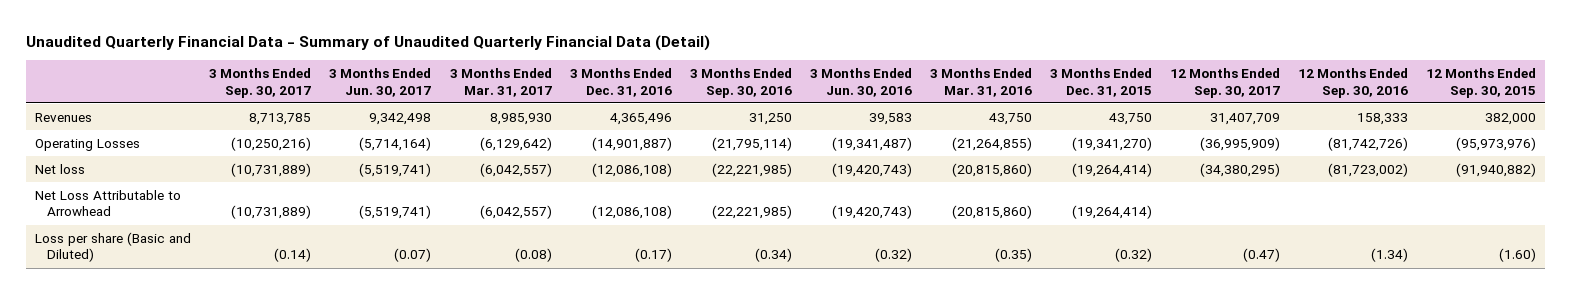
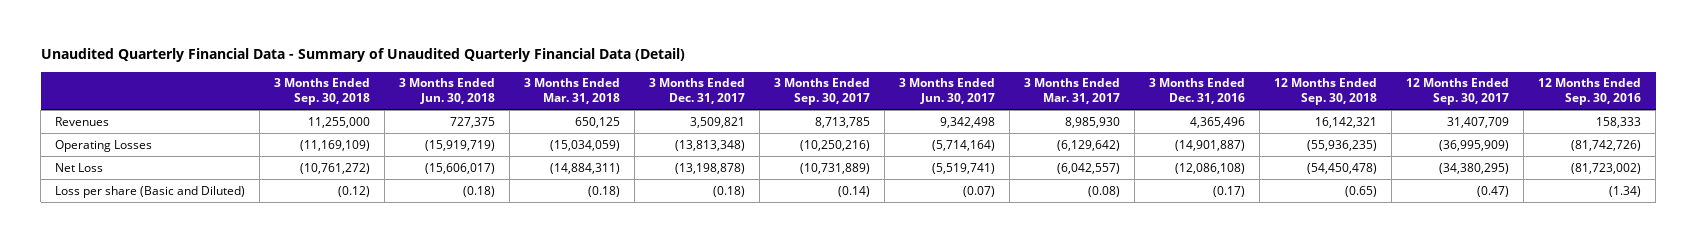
- | 3 Months Ended Sep. 30, 2017 | 3 Months Ended Jun. 30, 2017 | 3 Months Ended Mar. 31, 2017 | 3 Months Ended Dec. 31, 2016 | 3 Months Ended Sep. 30, 2016 | 3 Months Ended Jun. 30, 2016 | 3 Months Ended Mar. 31, 2016 | 3 Months Ended Dec. 31, 2015 | 12 Months Ended Sep. 30, 2017 | 12 Months Ended Sep. 30, 2016 | 12 Months Ended Sep. 30, 2015
+ | 3 Months Ended Sep. 30, 2018 | 3 Months Ended Jun. 30, 2018 | 3 Months Ended Mar. 31, 2018 | 3 Months Ended Dec. 31, 2017 | 3 Months Ended Sep. 30, 2017 | 3 Months Ended Jun. 30, 2017 | 3 Months Ended Mar. 31, 2017 | 3 Months Ended Dec. 31, 2016 | 12 Months Ended Sep. 30, 2018 | 12 Months Ended Sep. 30, 2017 | 12 Months Ended Sep. 30, 2016
- Net loss | (10,731,889) | (5,519,741) | (6,042,557) | (12,086,108) | (22,221,985) | (19,420,743) | (20,815,860) | (19,264,414) | (34,380,295) | (81,723,002) | (91,940,882)
- Net Loss Attributable to Arrowhead | (10,731,889) | (5,519,741) | (6,042,557) | (12,086,108) | (22,221,985) | (19,420,743) | (20,815,860) | (19,264,414) | | |
+ Net Loss | (10,761,272) | (15,606,017) | (14,884,311) | (13,198,878) | (10,731,889) | (5,519,741) | (6,042,557) | (12,086,108) | (54,450,478) | (34,380,295) | (81,723,002)

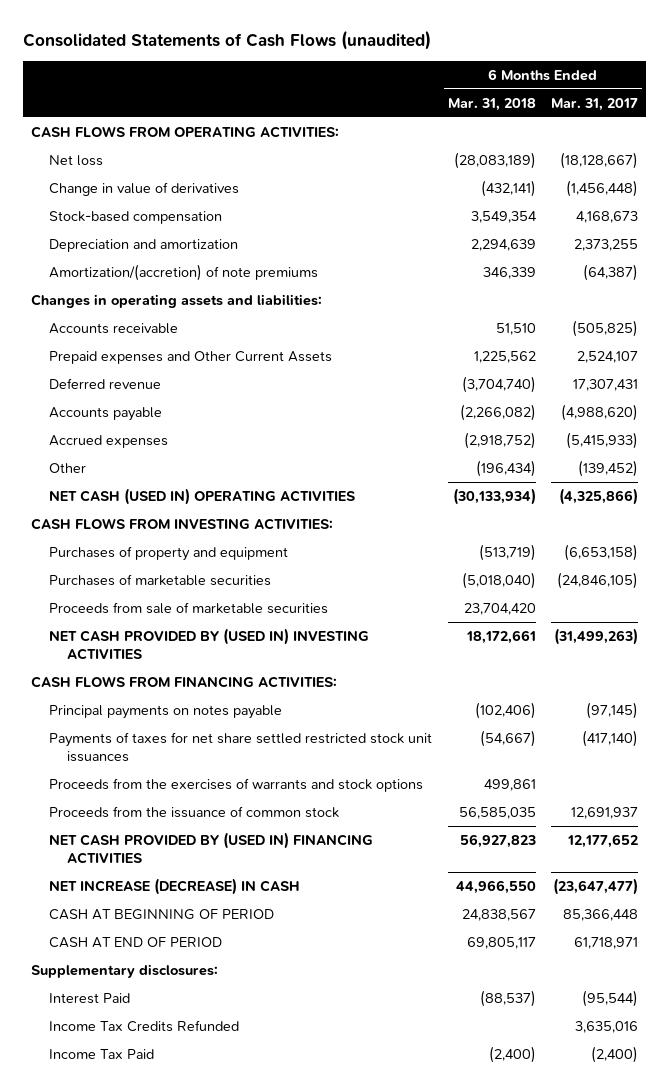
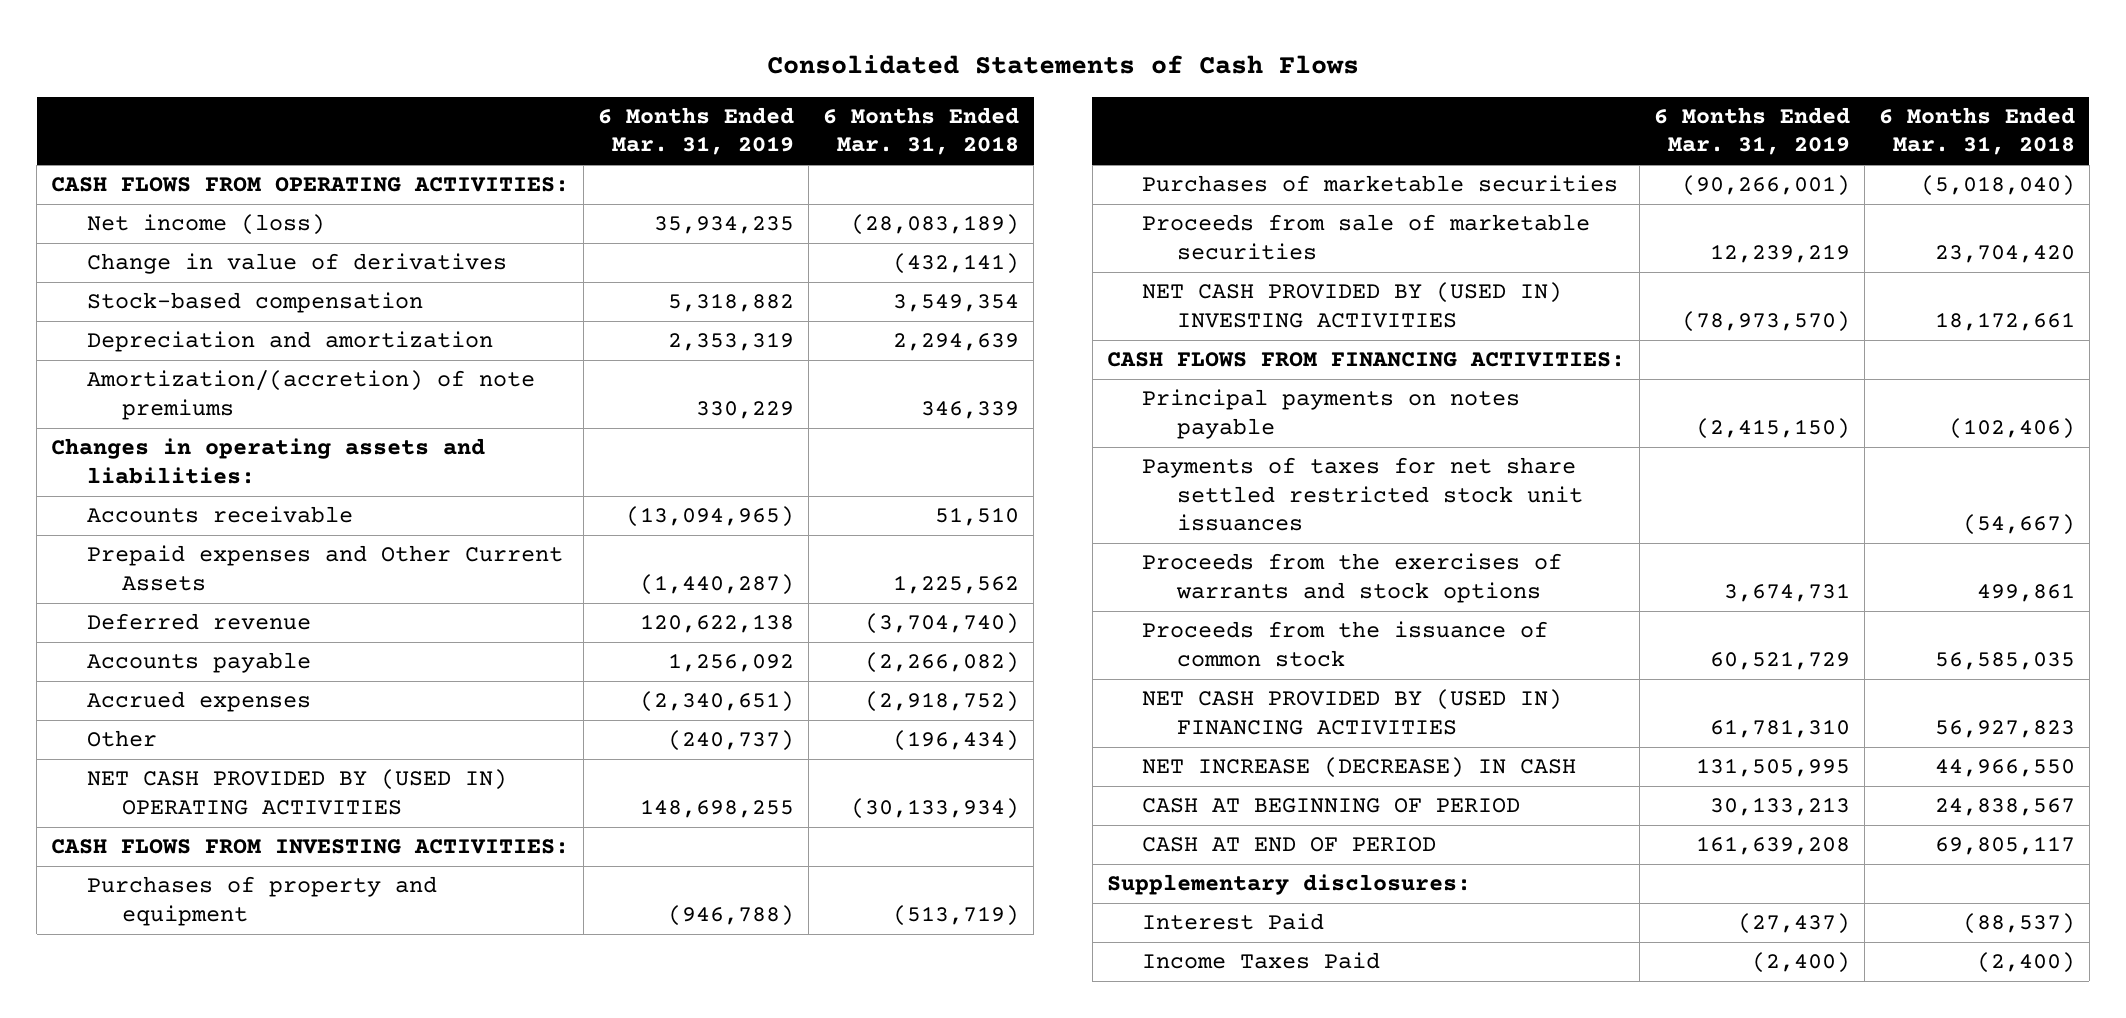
- Consolidated Statements of Cash Flows (unaudited)
+ Consolidated Statements of Cash Flows
- | 6 Months Ended Mar. 31, 2018 | 6 Months Ended Mar. 31, 2017
+ | 6 Months Ended Mar. 31, 2019 | 6 Months Ended Mar. 31, 2018
- Net loss | (28,083,189) | (18,128,667)
+ Net income (loss) | 35,934,235 | (28,083,189)
- NET CASH (USED IN) OPERATING ACTIVITIES | (30,133,934) | (4,325,866)
+ NET CASH PROVIDED BY (USED IN) OPERATING ACTIVITIES | 148,698,255 | (30,133,934)
- Income Tax Credits Refunded | | 3,635,016
- Income Tax Paid | (2,400) | (2,400)
+ Income Taxes Paid | (2,400) | (2,400)

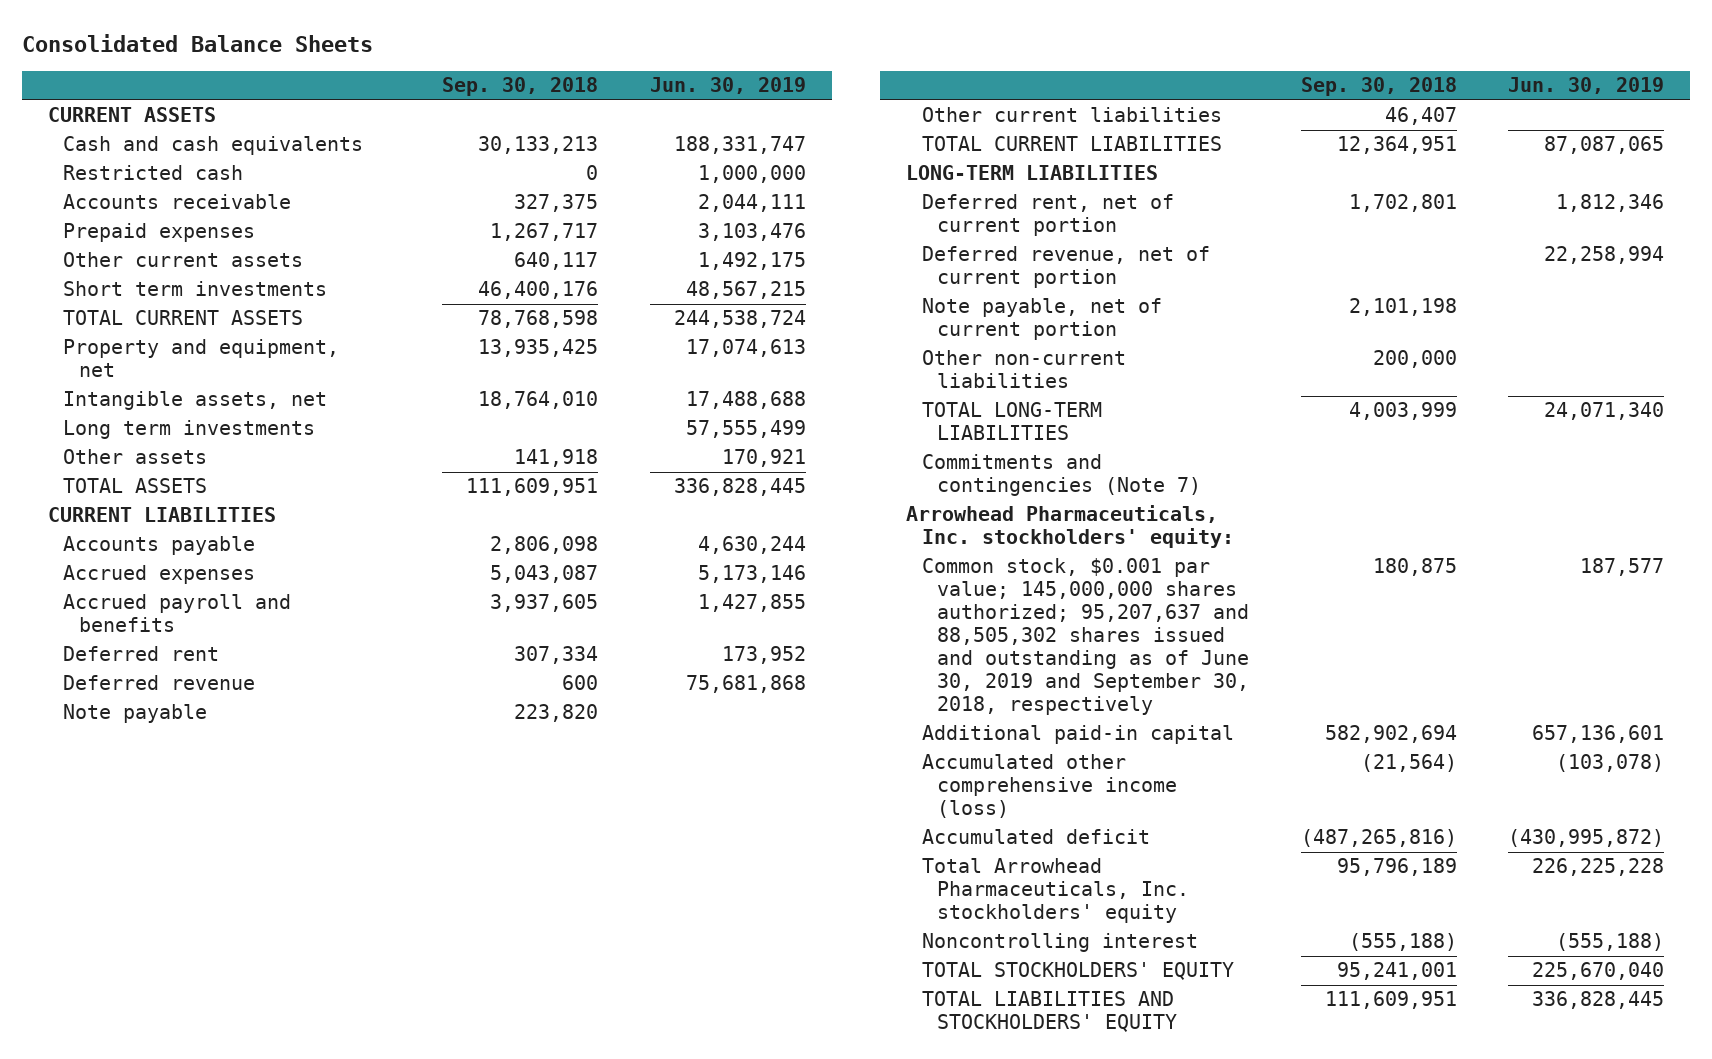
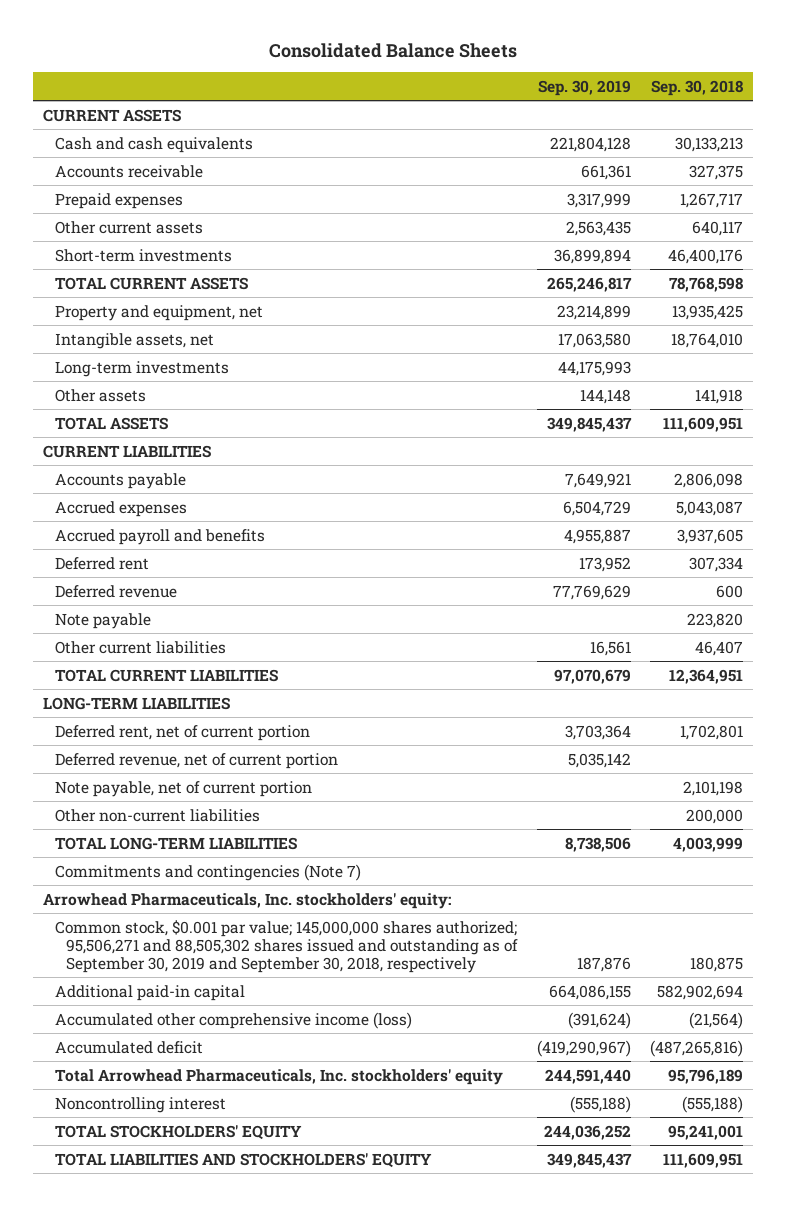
- | Sep. 30, 2018 | Jun. 30, 2019
+ | Sep. 30, 2019 | Sep. 30, 2018
- Restricted cash | 0 | 1,000,000
- Short term investments | 46,400,176 | 48,567,215
+ Short-term investments | 36,899,894 | 46,400,176
- Long term investments | | 57,555,499
+ Long-term investments | 44,175,993 |
- Common stock, $0.001 par value; 145,000,000 shares authorized; 95,207,637 and 88,505,302 shares issued and outstanding as of June 30, 2019 and September 30, 2018, respectively | 180,875 | 187,577
+ Common stock, $0.001 par value; 145,000,000 shares authorized; 95,506,271 and 88,505,302 shares issued and outstanding as of September 30, 2019 and September 30, 2018, respectively | 187,876 | 180,875

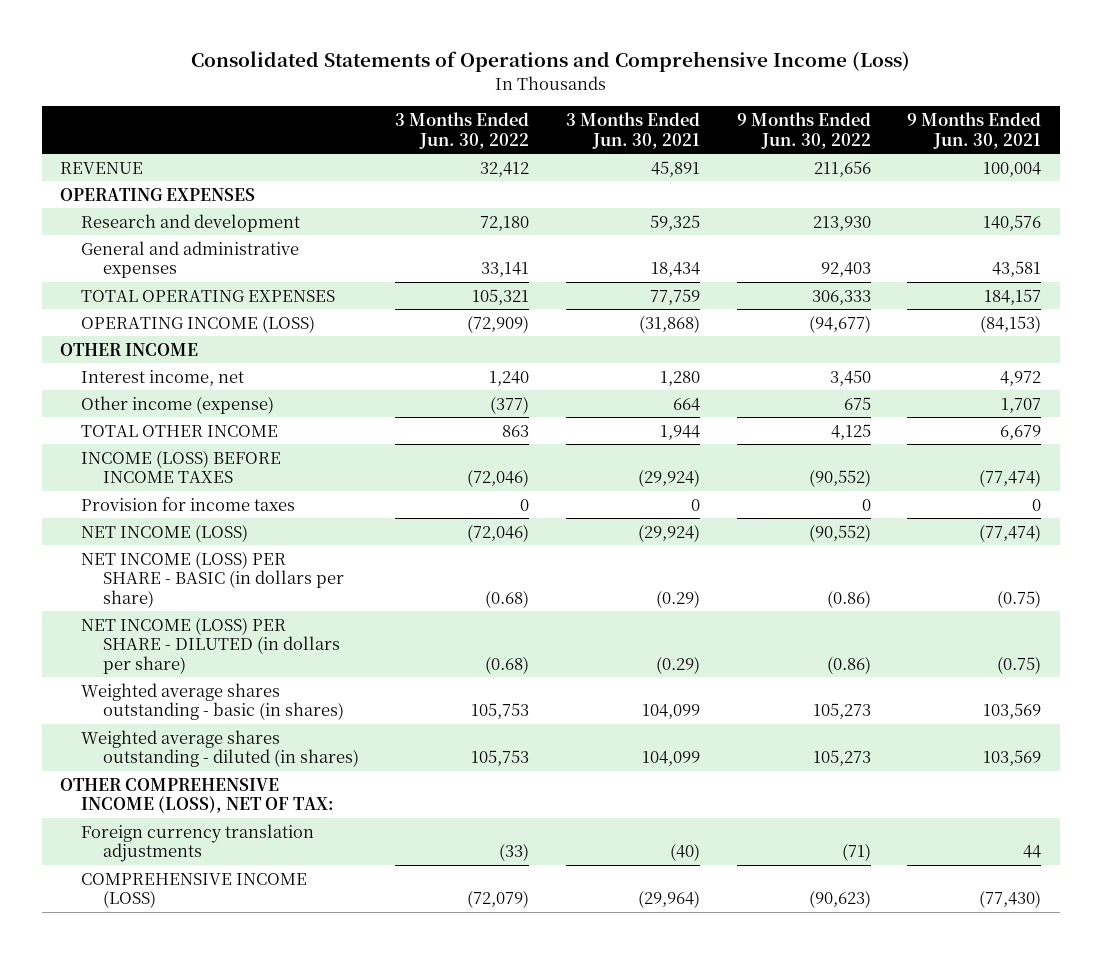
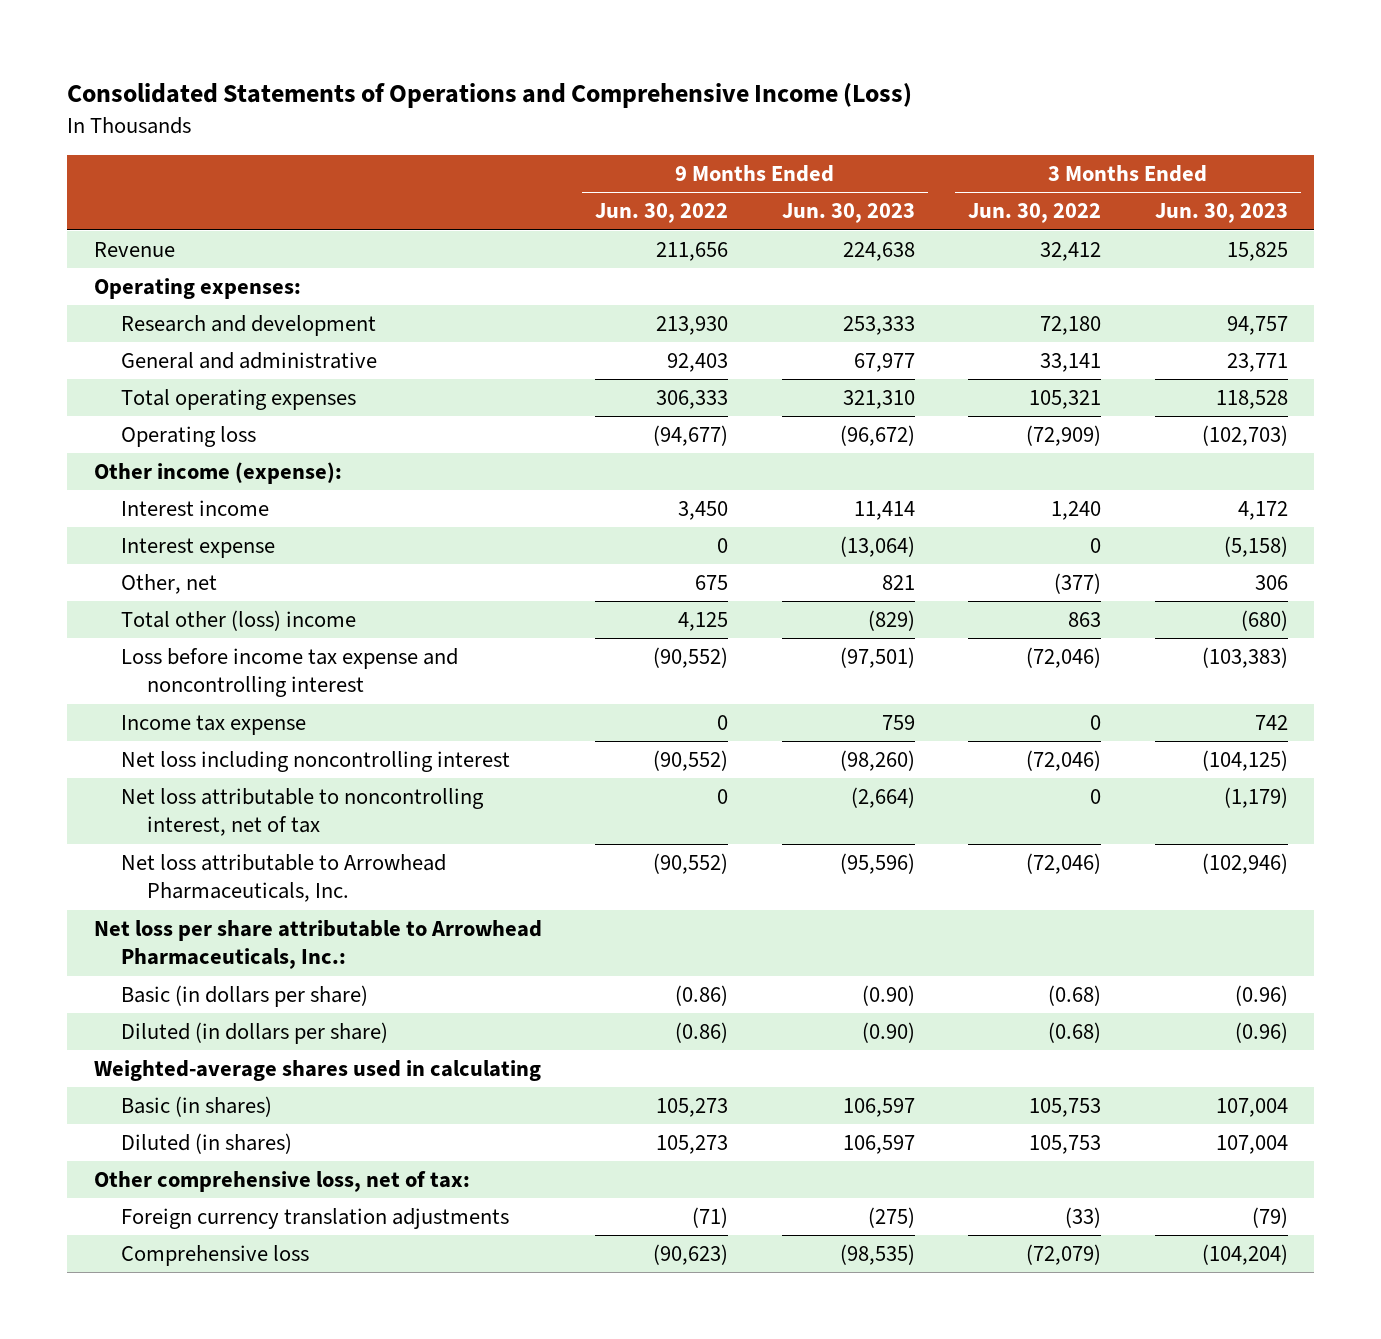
- | 3 Months Ended Jun. 30, 2022 | 3 Months Ended Jun. 30, 2021 | 9 Months Ended Jun. 30, 2022 | 9 Months Ended Jun. 30, 2021
+ | 9 Months Ended Jun. 30, 2022 | 9 Months Ended Jun. 30, 2023 | 3 Months Ended Jun. 30, 2022 | 3 Months Ended Jun. 30, 2023
- REVENUE | 32,412 | 45,891 | 211,656 | 100,004
- OPERATING EXPENSES
+ Revenue | 211,656 | 224,638 | 32,412 | 15,825
+ Operating expenses:
- General and administrative expenses | 33,141 | 18,434 | 92,403 | 43,581
- TOTAL OPERATING EXPENSES | 105,321 | 77,759 | 306,333 | 184,157
- OPERATING INCOME (LOSS) | (72,909) | (31,868) | (94,677) | (84,153)
- OTHER INCOME
- Interest income, net | 1,240 | 1,280 | 3,450 | 4,972
- Other income (expense) | (377) | 664 | 675 | 1,707
- TOTAL OTHER INCOME | 863 | 1,944 | 4,125 | 6,679
- INCOME (LOSS) BEFORE INCOME TAXES | (72,046) | (29,924) | (90,552) | (77,474)
- Provision for income taxes | 0 | 0 | 0 | 0
- NET INCOME (LOSS) | (72,046) | (29,924) | (90,552) | (77,474)
- NET INCOME (LOSS) PER SHARE - BASIC (in dollars per share) | (0.68) | (0.29) | (0.86) | (0.75)
- NET INCOME (LOSS) PER SHARE - DILUTED (in dollars per share) | (0.68) | (0.29) | (0.86) | (0.75)
- Weighted average shares outstanding - basic (in shares) | 105,753 | 104,099 | 105,273 | 103,569
- Weighted average shares outstanding - diluted (in shares) | 105,753 | 104,099 | 105,273 | 103,569
- OTHER COMPREHENSIVE INCOME (LOSS), NET OF TAX:
+ General and administrative | 92,403 | 67,977 | 33,141 | 23,771
+ Total operating expenses | 306,333 | 321,310 | 105,321 | 118,528
+ Operating loss | (94,677) | (96,672) | (72,909) | (102,703)
+ Other income (expense):
+ Interest income | 3,450 | 11,414 | 1,240 | 4,172
+ Interest expense | 0 | (13,064) | 0 | (5,158)
+ Other, net | 675 | 821 | (377) | 306
+ Total other (loss) income | 4,125 | (829) | 863 | (680)
+ Loss before income tax expense and noncontrolling interest | (90,552) | (97,501) | (72,046) | (103,383)
+ Income tax expense | 0 | 759 | 0 | 742
+ Net loss including noncontrolling interest | (90,552) | (98,260) | (72,046) | (104,125)
+ Net loss attributable to noncontrolling interest, net of tax | 0 | (2,664) | 0 | (1,179)
+ Net loss attributable to Arrowhead Pharmaceuticals, Inc. | (90,552) | (95,596) | (72,046) | (102,946)
+ Net loss per share attributable to Arrowhead Pharmaceuticals, Inc.:
+ Basic (in dollars per share) | (0.86) | (0.90) | (0.68) | (0.96)
+ Diluted (in dollars per share) | (0.86) | (0.90) | (0.68) | (0.96)
+ Weighted-average shares used in calculating
+ Basic (in shares) | 105,273 | 106,597 | 105,753 | 107,004
+ Diluted (in shares) | 105,273 | 106,597 | 105,753 | 107,004
+ Other comprehensive loss, net of tax:
- COMPREHENSIVE INCOME (LOSS) | (72,079) | (29,964) | (90,623) | (77,430)
+ Comprehensive loss | (90,623) | (98,535) | (72,079) | (104,204)

